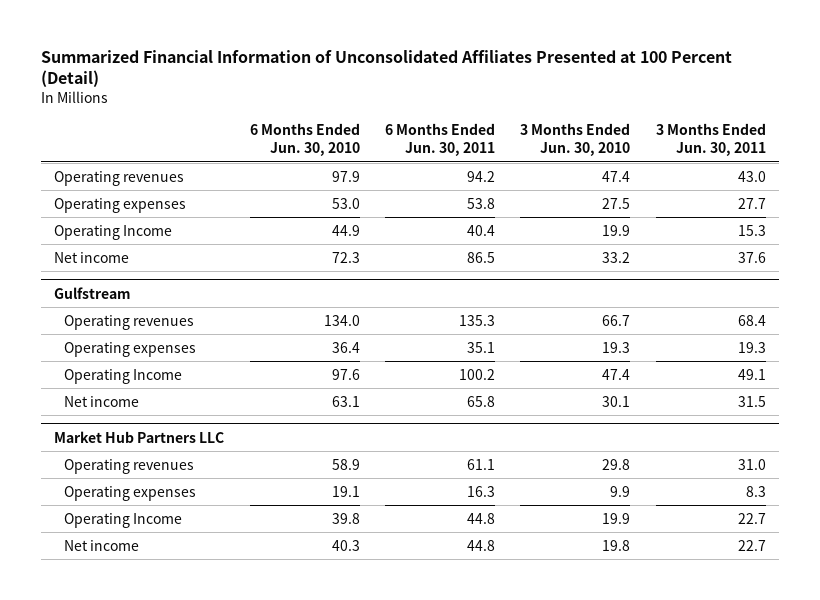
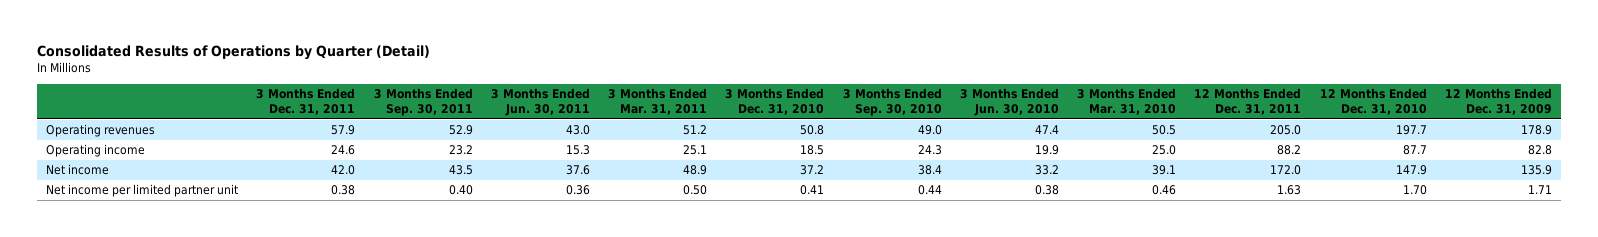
- Summarized Financial Information of Unconsolidated Affiliates Presented at 100 Percent (Detail)
+ Consolidated Results of Operations by Quarter (Detail)
- | 6 Months Ended Jun. 30, 2010 | 6 Months Ended Jun. 30, 2011 | 3 Months Ended Jun. 30, 2010 | 3 Months Ended Jun. 30, 2011
+ | 3 Months Ended Dec. 31, 2011 | 3 Months Ended Sep. 30, 2011 | 3 Months Ended Jun. 30, 2011 | 3 Months Ended Mar. 31, 2011 | 3 Months Ended Dec. 31, 2010 | 3 Months Ended Sep. 30, 2010 | 3 Months Ended Jun. 30, 2010 | 3 Months Ended Mar. 31, 2010 | 12 Months Ended Dec. 31, 2011 | 12 Months Ended Dec. 31, 2010 | 12 Months Ended Dec. 31, 2009
- Operating expenses | 53.0 | 53.8 | 27.5 | 27.7
- Operating Income | 44.9 | 40.4 | 19.9 | 15.3
+ Operating income | 24.6 | 23.2 | 15.3 | 25.1 | 18.5 | 24.3 | 19.9 | 25.0 | 88.2 | 87.7 | 82.8
- Gulfstream
- Operating revenues | 134.0 | 135.3 | 66.7 | 68.4
- Operating expenses | 36.4 | 35.1 | 19.3 | 19.3
- Operating Income | 97.6 | 100.2 | 47.4 | 49.1
- Net income | 63.1 | 65.8 | 30.1 | 31.5
- Market Hub Partners LLC
- Operating revenues | 58.9 | 61.1 | 29.8 | 31.0
- Operating expenses | 19.1 | 16.3 | 9.9 | 8.3
- Operating Income | 39.8 | 44.8 | 19.9 | 22.7
- Net income | 40.3 | 44.8 | 19.8 | 22.7
+ Net income per limited partner unit | 0.38 | 0.40 | 0.36 | 0.50 | 0.41 | 0.44 | 0.38 | 0.46 | 1.63 | 1.70 | 1.71

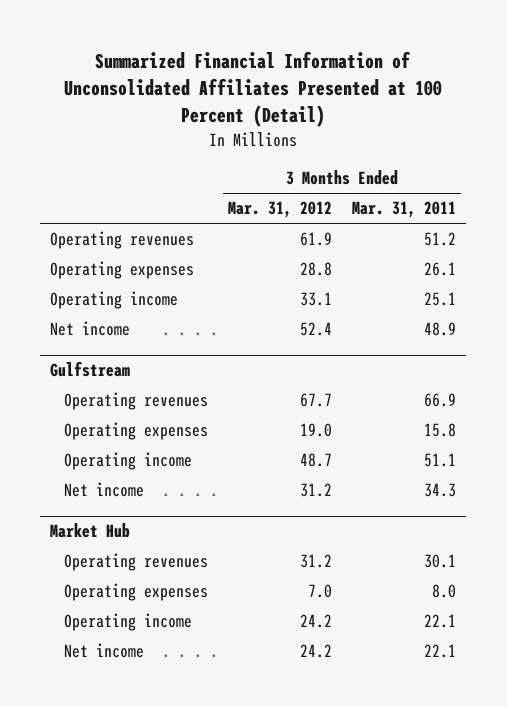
- Consolidated Results of Operations by Quarter (Detail)
+ Summarized Financial Information of Unconsolidated Affiliates Presented at 100 Percent (Detail)
- | 3 Months Ended Dec. 31, 2011 | 3 Months Ended Sep. 30, 2011 | 3 Months Ended Jun. 30, 2011 | 3 Months Ended Mar. 31, 2011 | 3 Months Ended Dec. 31, 2010 | 3 Months Ended Sep. 30, 2010 | 3 Months Ended Jun. 30, 2010 | 3 Months Ended Mar. 31, 2010 | 12 Months Ended Dec. 31, 2011 | 12 Months Ended Dec. 31, 2010 | 12 Months Ended Dec. 31, 2009
+ | 3 Months Ended Mar. 31, 2012 | 3 Months Ended Mar. 31, 2011
+ Operating expenses | 28.8 | 26.1
- Net income per limited partner unit | 0.38 | 0.40 | 0.36 | 0.50 | 0.41 | 0.44 | 0.38 | 0.46 | 1.63 | 1.70 | 1.71
+ Gulfstream
+ Operating revenues | 67.7 | 66.9
+ Operating expenses | 19.0 | 15.8
+ Operating income | 48.7 | 51.1
+ Net income | 31.2 | 34.3
+ Market Hub
+ Operating revenues | 31.2 | 30.1
+ Operating expenses | 7.0 | 8.0
+ Operating income | 24.2 | 22.1
+ Net income | 24.2 | 22.1

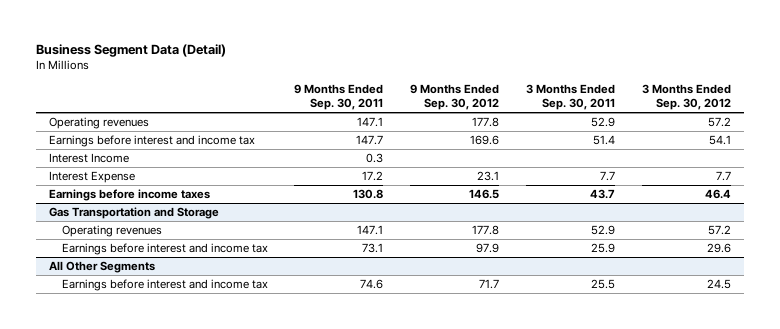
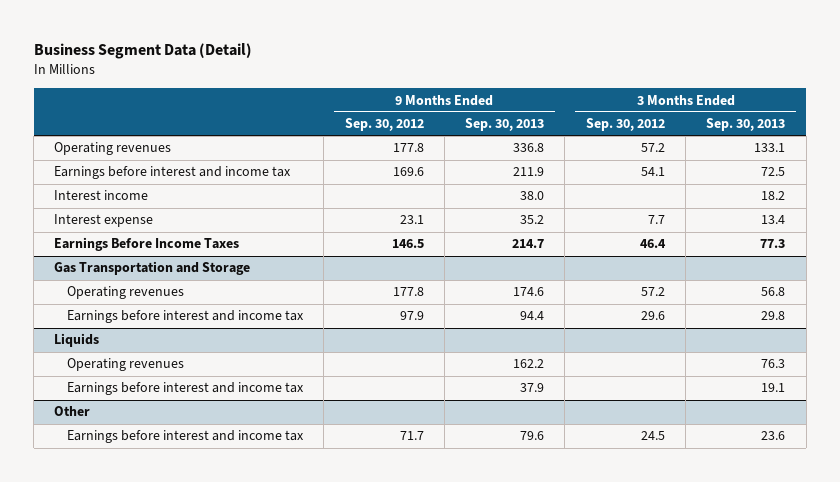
- | 9 Months Ended Sep. 30, 2011 | 9 Months Ended Sep. 30, 2012 | 3 Months Ended Sep. 30, 2011 | 3 Months Ended Sep. 30, 2012
+ | 9 Months Ended Sep. 30, 2012 | 9 Months Ended Sep. 30, 2013 | 3 Months Ended Sep. 30, 2012 | 3 Months Ended Sep. 30, 2013
- Interest Income | 0.3 | | |
- Interest Expense | 17.2 | 23.1 | 7.7 | 7.7
- Earnings before income taxes | 130.8 | 146.5 | 43.7 | 46.4
+ Interest income | | 38.0 | | 18.2
+ Interest expense | 23.1 | 35.2 | 7.7 | 13.4
+ Earnings Before Income Taxes | 146.5 | 214.7 | 46.4 | 77.3
- All Other Segments
+ Liquids
+ Operating revenues | | 162.2 | | 76.3
+ Earnings before interest and income tax | | 37.9 | | 19.1
+ Other

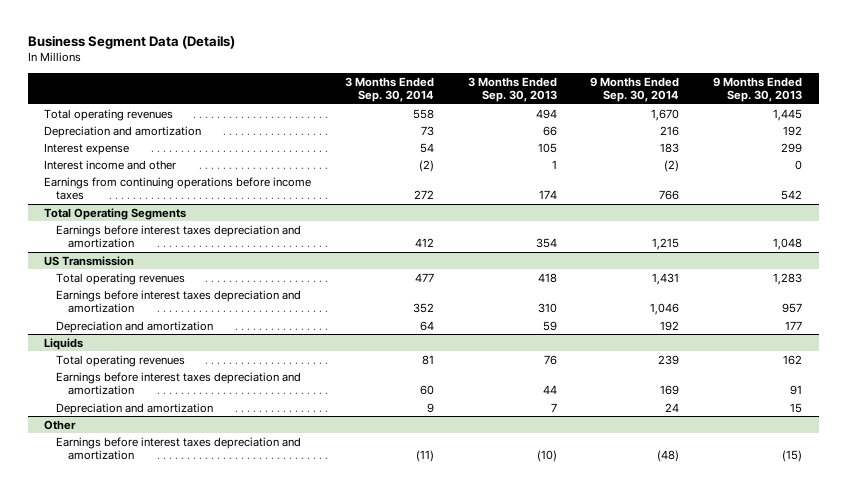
- Business Segment Data (Detail)
+ Business Segment Data (Details)
- | 9 Months Ended Sep. 30, 2012 | 9 Months Ended Sep. 30, 2013 | 3 Months Ended Sep. 30, 2012 | 3 Months Ended Sep. 30, 2013
+ | 3 Months Ended Sep. 30, 2014 | 3 Months Ended Sep. 30, 2013 | 9 Months Ended Sep. 30, 2014 | 9 Months Ended Sep. 30, 2013
- Operating revenues | 177.8 | 336.8 | 57.2 | 133.1
- Earnings before interest and income tax | 169.6 | 211.9 | 54.1 | 72.5
- Interest income | | 38.0 | | 18.2
- Interest expense | 23.1 | 35.2 | 7.7 | 13.4
- Earnings Before Income Taxes | 146.5 | 214.7 | 46.4 | 77.3
- Gas Transportation and Storage
- Operating revenues | 177.8 | 174.6 | 57.2 | 56.8
- Earnings before interest and income tax | 97.9 | 94.4 | 29.6 | 29.8
+ Total operating revenues | 558 | 494 | 1,670 | 1,445
+ Depreciation and amortization | 73 | 66 | 216 | 192
+ Interest expense | 54 | 105 | 183 | 299
+ Interest income and other | (2) | 1 | (2) | 0
+ Earnings from continuing operations before income taxes | 272 | 174 | 766 | 542
+ Total Operating Segments
+ Earnings before interest taxes depreciation and amortization | 412 | 354 | 1,215 | 1,048
+ US Transmission
+ Total operating revenues | 477 | 418 | 1,431 | 1,283
+ Earnings before interest taxes depreciation and amortization | 352 | 310 | 1,046 | 957
+ Depreciation and amortization | 64 | 59 | 192 | 177
@ Liquids
- Operating revenues | | 162.2 | | 76.3
- Earnings before interest and income tax | | 37.9 | | 19.1
+ Total operating revenues | 81 | 76 | 239 | 162
+ Earnings before interest taxes depreciation and amortization | 60 | 44 | 169 | 91
+ Depreciation and amortization | 9 | 7 | 24 | 15
@ Other
- Earnings before interest and income tax | 71.7 | 79.6 | 24.5 | 23.6
+ Earnings before interest taxes depreciation and amortization | (11) | (10) | (48) | (15)

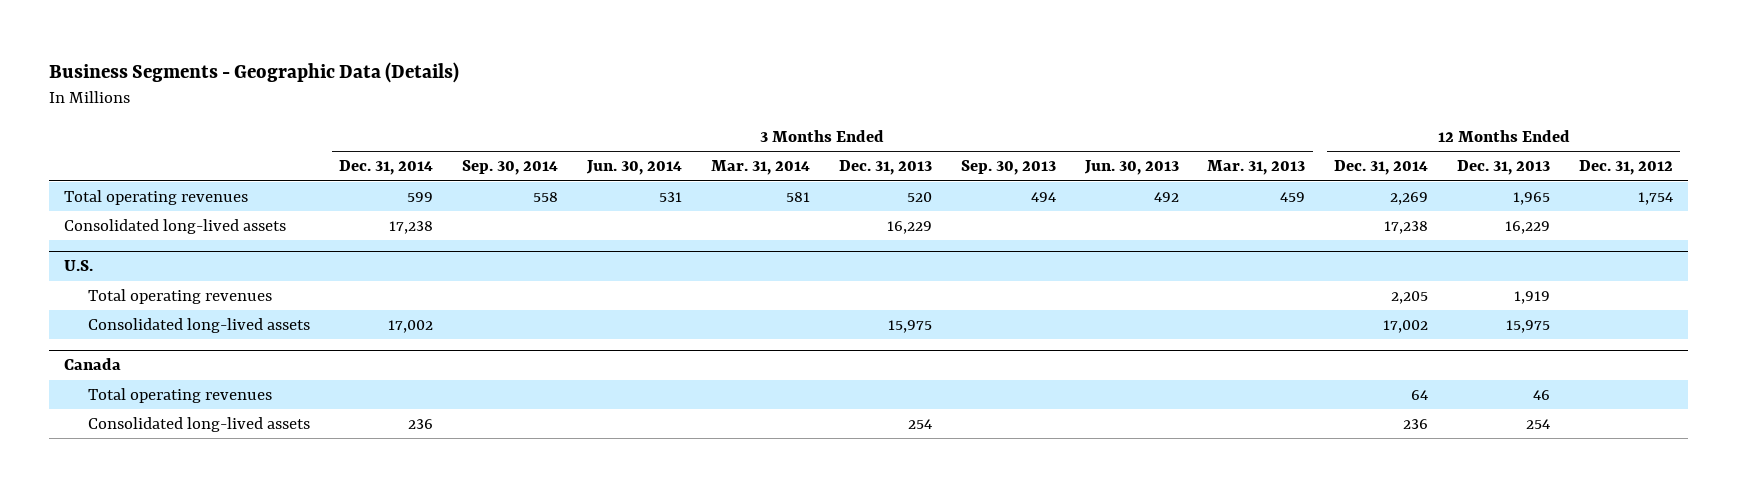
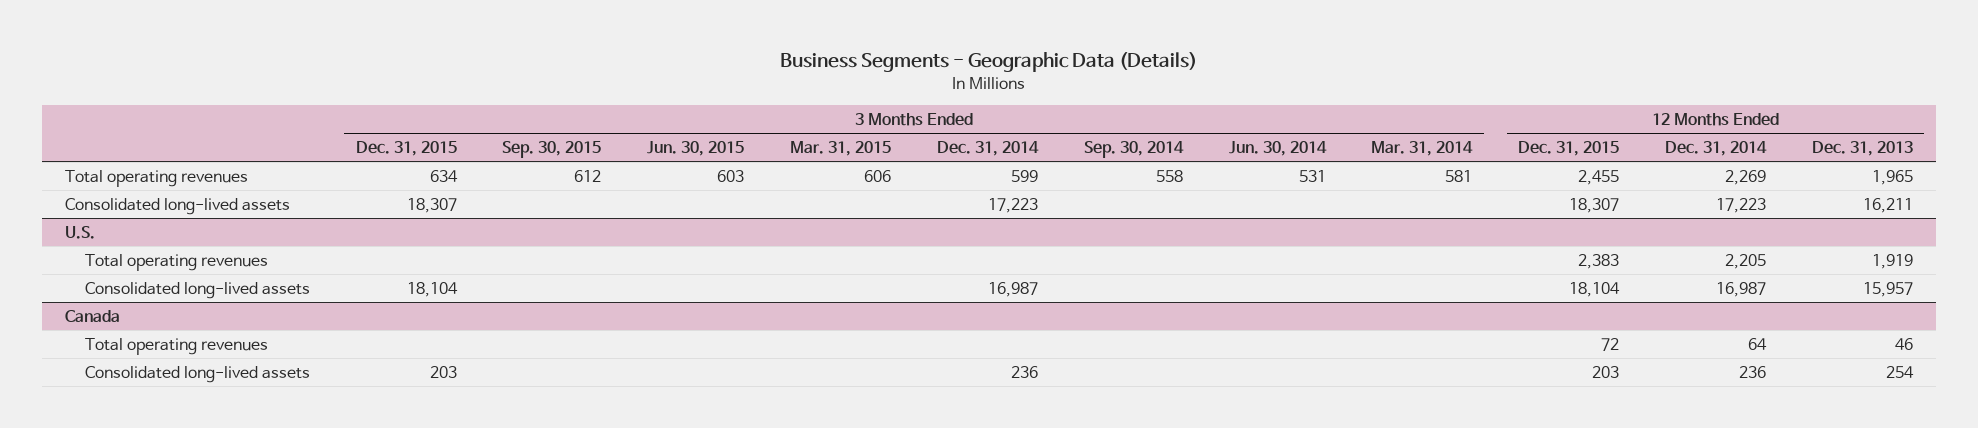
- | 3 Months Ended Dec. 31, 2014 | 3 Months Ended Sep. 30, 2014 | 3 Months Ended Jun. 30, 2014 | 3 Months Ended Mar. 31, 2014 | 3 Months Ended Dec. 31, 2013 | 3 Months Ended Sep. 30, 2013 | 3 Months Ended Jun. 30, 2013 | 3 Months Ended Mar. 31, 2013 | 12 Months Ended Dec. 31, 2014 | 12 Months Ended Dec. 31, 2013 | 12 Months Ended Dec. 31, 2012
+ | 3 Months Ended Dec. 31, 2015 | 3 Months Ended Sep. 30, 2015 | 3 Months Ended Jun. 30, 2015 | 3 Months Ended Mar. 31, 2015 | 3 Months Ended Dec. 31, 2014 | 3 Months Ended Sep. 30, 2014 | 3 Months Ended Jun. 30, 2014 | 3 Months Ended Mar. 31, 2014 | 12 Months Ended Dec. 31, 2015 | 12 Months Ended Dec. 31, 2014 | 12 Months Ended Dec. 31, 2013
- Consolidated long-lived assets | 17,238 | | | | 16,229 | | | | 17,238 | 16,229 |
+ Consolidated long-lived assets | 18,307 | | | | 17,223 | | | | 18,307 | 17,223 | 16,211
@ U.S.
- Consolidated long-lived assets | 17,002 | | | | 15,975 | | | | 17,002 | 15,975 |
+ Consolidated long-lived assets | 18,104 | | | | 16,987 | | | | 18,104 | 16,987 | 15,957

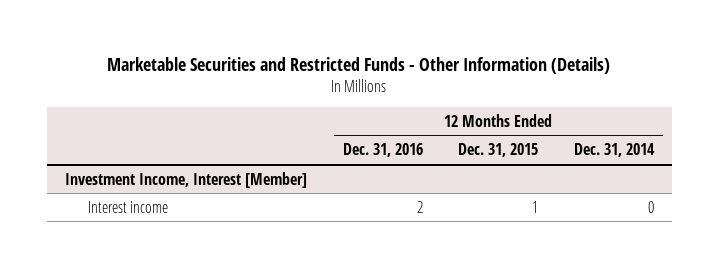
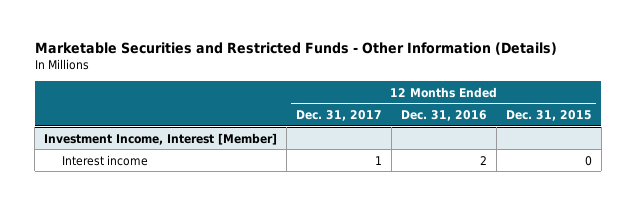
- | 12 Months Ended Dec. 31, 2016 | 12 Months Ended Dec. 31, 2015 | 12 Months Ended Dec. 31, 2014
+ | 12 Months Ended Dec. 31, 2017 | 12 Months Ended Dec. 31, 2016 | 12 Months Ended Dec. 31, 2015
@ Investment Income, Interest [Member]
- Interest income | 2 | 1 | 0
+ Interest income | 1 | 2 | 0

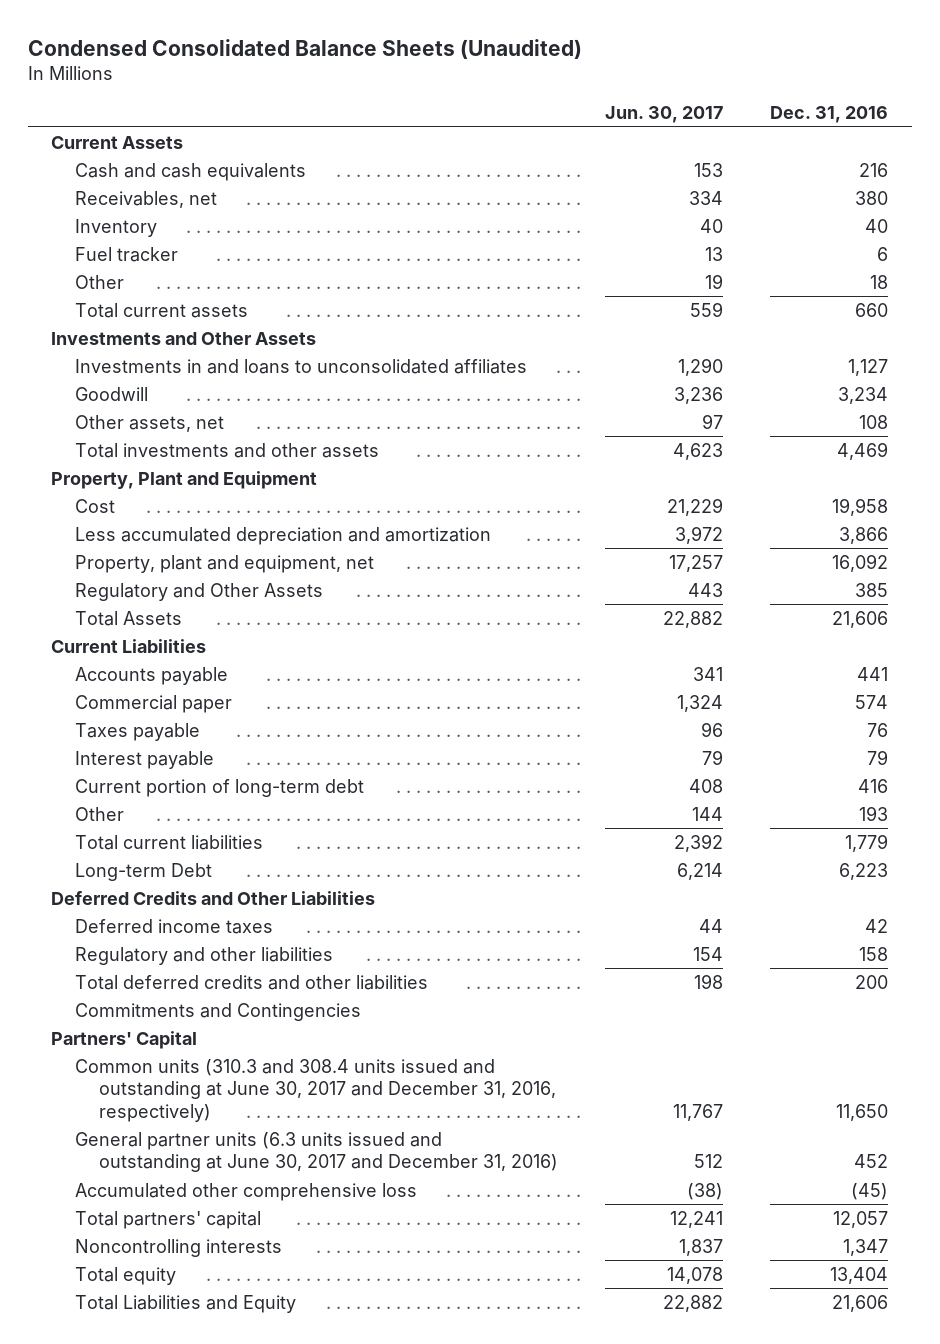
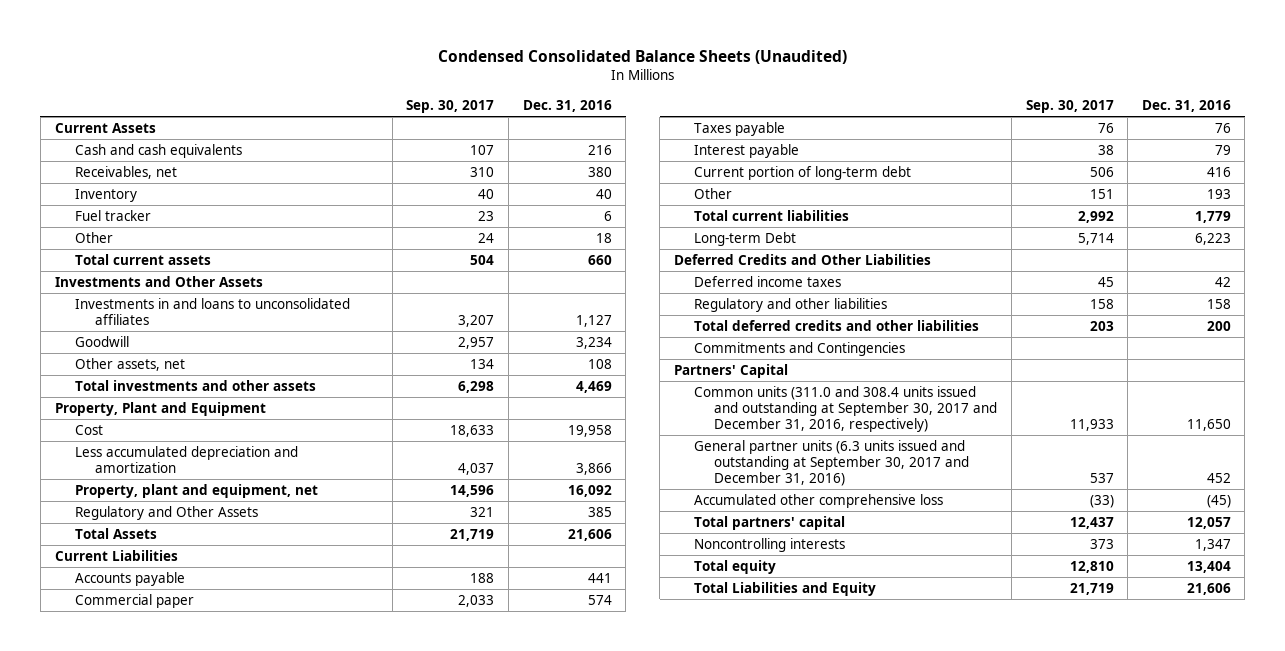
- | Jun. 30, 2017 | Dec. 31, 2016
+ | Sep. 30, 2017 | Dec. 31, 2016
- Common units (310.3 and 308.4 units issued and outstanding at June 30, 2017 and December 31, 2016, respectively) | 11,767 | 11,650
- General partner units (6.3 units issued and outstanding at June 30, 2017 and December 31, 2016) | 512 | 452
+ Common units (311.0 and 308.4 units issued and outstanding at September 30, 2017 and December 31, 2016, respectively) | 11,933 | 11,650
+ General partner units (6.3 units issued and outstanding at September 30, 2017 and December 31, 2016) | 537 | 452

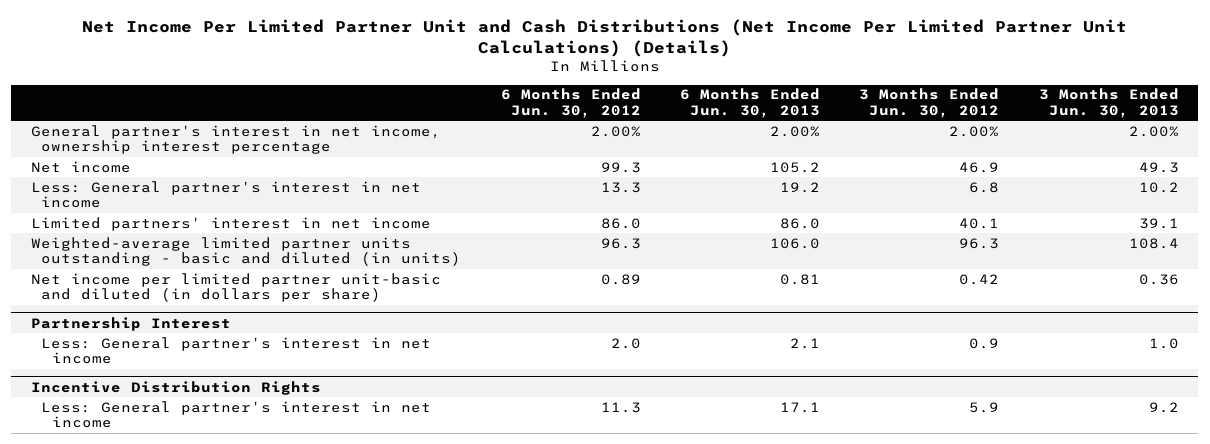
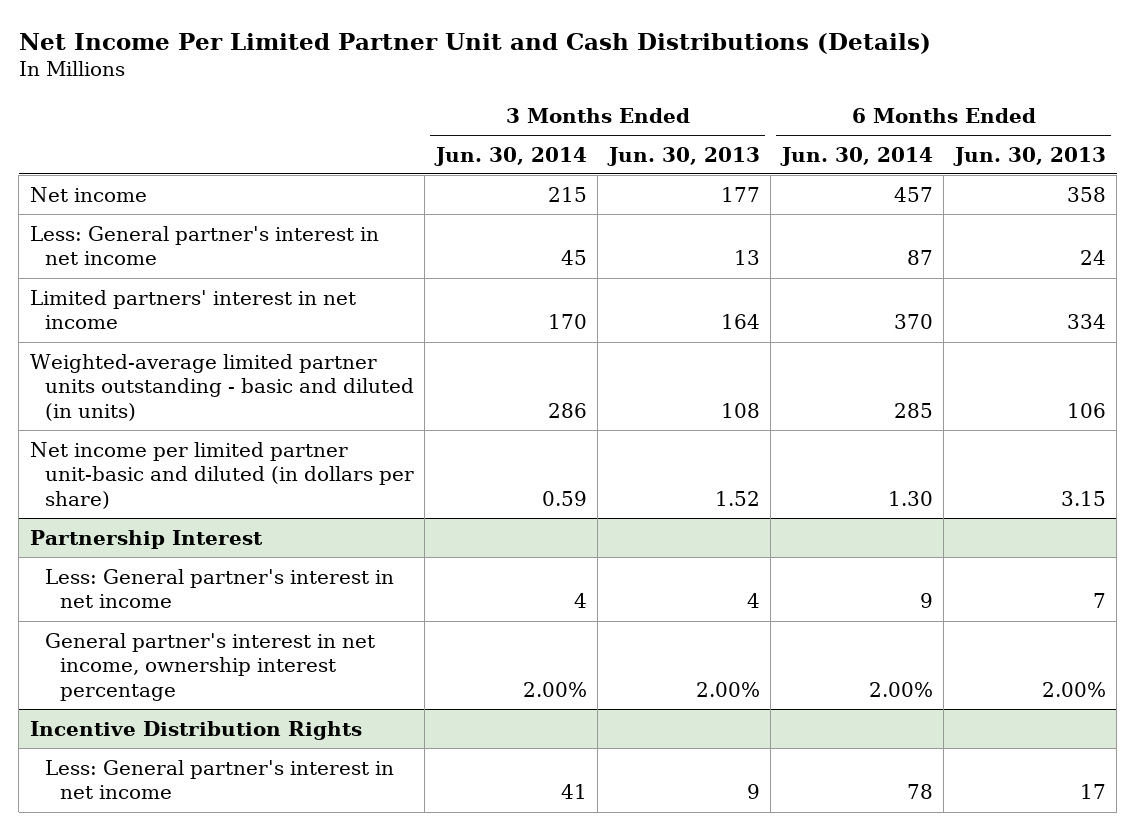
- Net Income Per Limited Partner Unit and Cash Distributions (Net Income Per Limited Partner Unit Calculations) (Details)
+ Net Income Per Limited Partner Unit and Cash Distributions (Details)
- | 6 Months Ended Jun. 30, 2012 | 6 Months Ended Jun. 30, 2013 | 3 Months Ended Jun. 30, 2012 | 3 Months Ended Jun. 30, 2013
+ | 3 Months Ended Jun. 30, 2014 | 3 Months Ended Jun. 30, 2013 | 6 Months Ended Jun. 30, 2014 | 6 Months Ended Jun. 30, 2013
- General partner's interest in net income, ownership interest percentage | 2.00% | 2.00% | 2.00% | 2.00%
- Net income | 99.3 | 105.2 | 46.9 | 49.3
- Less: General partner's interest in net income | 13.3 | 19.2 | 6.8 | 10.2
- Limited partners' interest in net income | 86.0 | 86.0 | 40.1 | 39.1
- Weighted-average limited partner units outstanding - basic and diluted (in units) | 96.3 | 106.0 | 96.3 | 108.4
- Net income per limited partner unit-basic and diluted (in dollars per share) | 0.89 | 0.81 | 0.42 | 0.36
+ Net income | 215 | 177 | 457 | 358
+ Less: General partner's interest in net income | 45 | 13 | 87 | 24
+ Limited partners' interest in net income | 170 | 164 | 370 | 334
+ Weighted-average limited partner units outstanding - basic and diluted (in units) | 286 | 108 | 285 | 106
+ Net income per limited partner unit-basic and diluted (in dollars per share) | 0.59 | 1.52 | 1.30 | 3.15
@ Partnership Interest
- Less: General partner's interest in net income | 2.0 | 2.1 | 0.9 | 1.0
+ Less: General partner's interest in net income | 4 | 4 | 9 | 7
+ General partner's interest in net income, ownership interest percentage | 2.00% | 2.00% | 2.00% | 2.00%
@ Incentive Distribution Rights
- Less: General partner's interest in net income | 11.3 | 17.1 | 5.9 | 9.2
+ Less: General partner's interest in net income | 41 | 9 | 78 | 17

